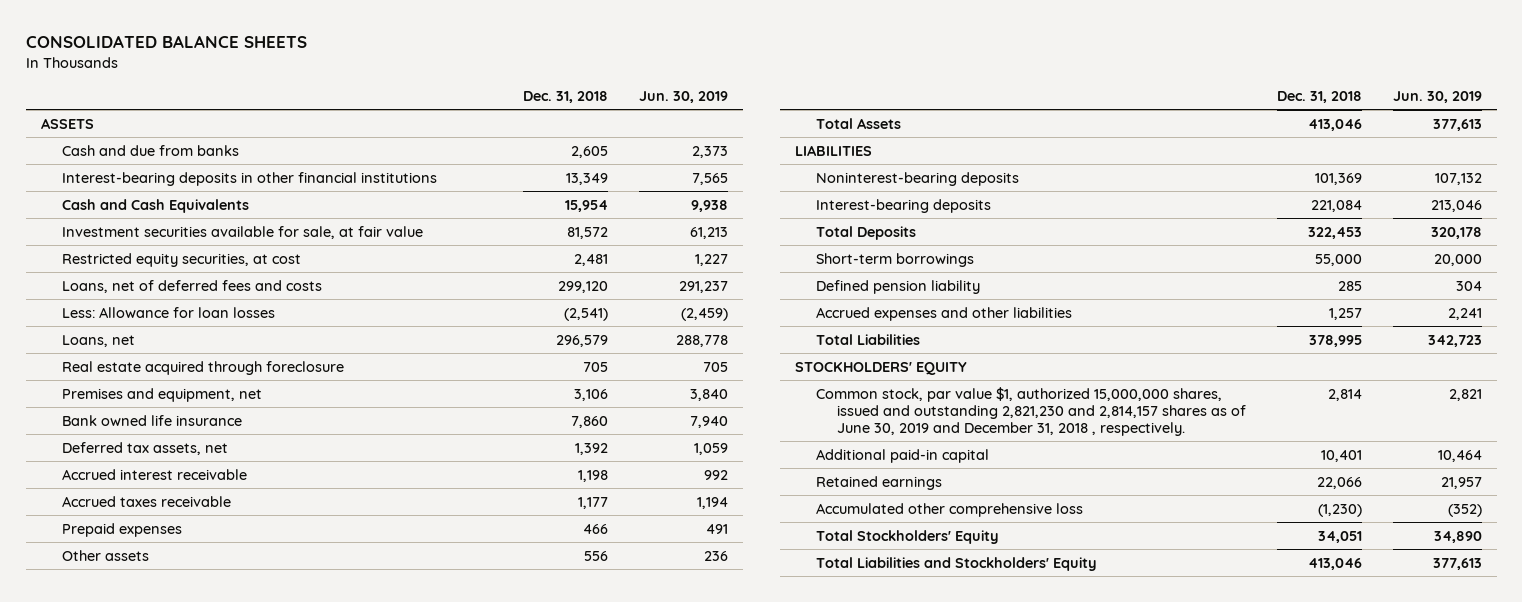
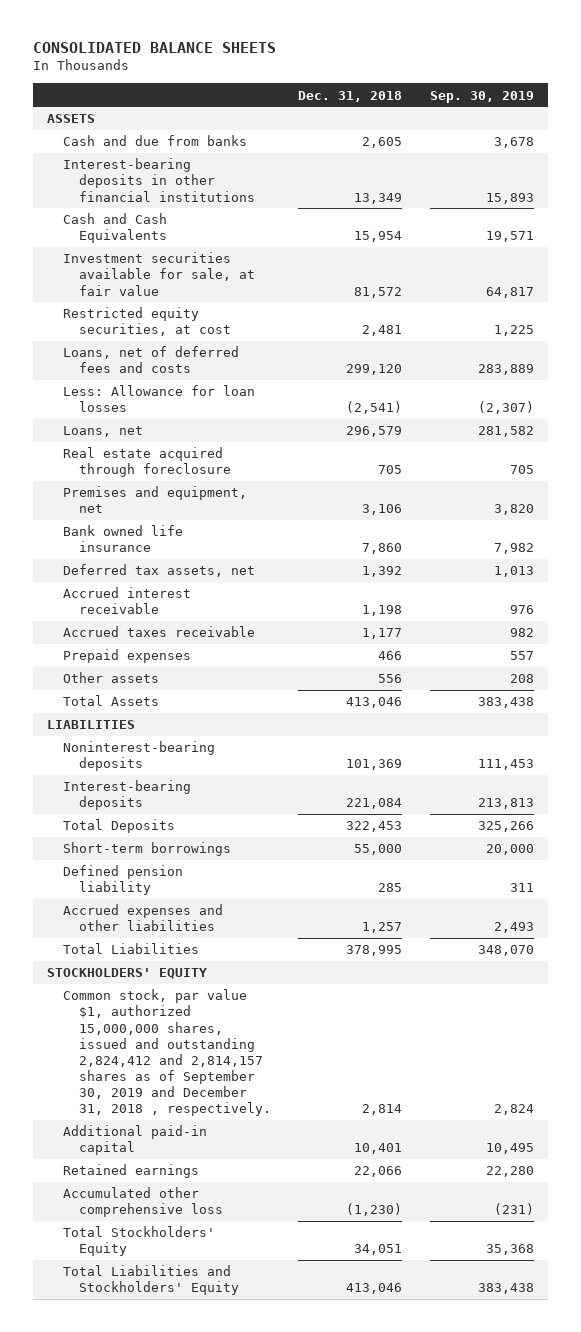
- | Dec. 31, 2018 | Jun. 30, 2019
+ | Dec. 31, 2018 | Sep. 30, 2019
- Common stock, par value $1, authorized 15,000,000 shares, issued and outstanding 2,821,230 and 2,814,157 shares as of June 30, 2019 and December 31, 2018 , respectively. | 2,814 | 2,821
+ Common stock, par value $1, authorized 15,000,000 shares, issued and outstanding 2,824,412 and 2,814,157 shares as of September 30, 2019 and December 31, 2018 , respectively. | 2,814 | 2,824

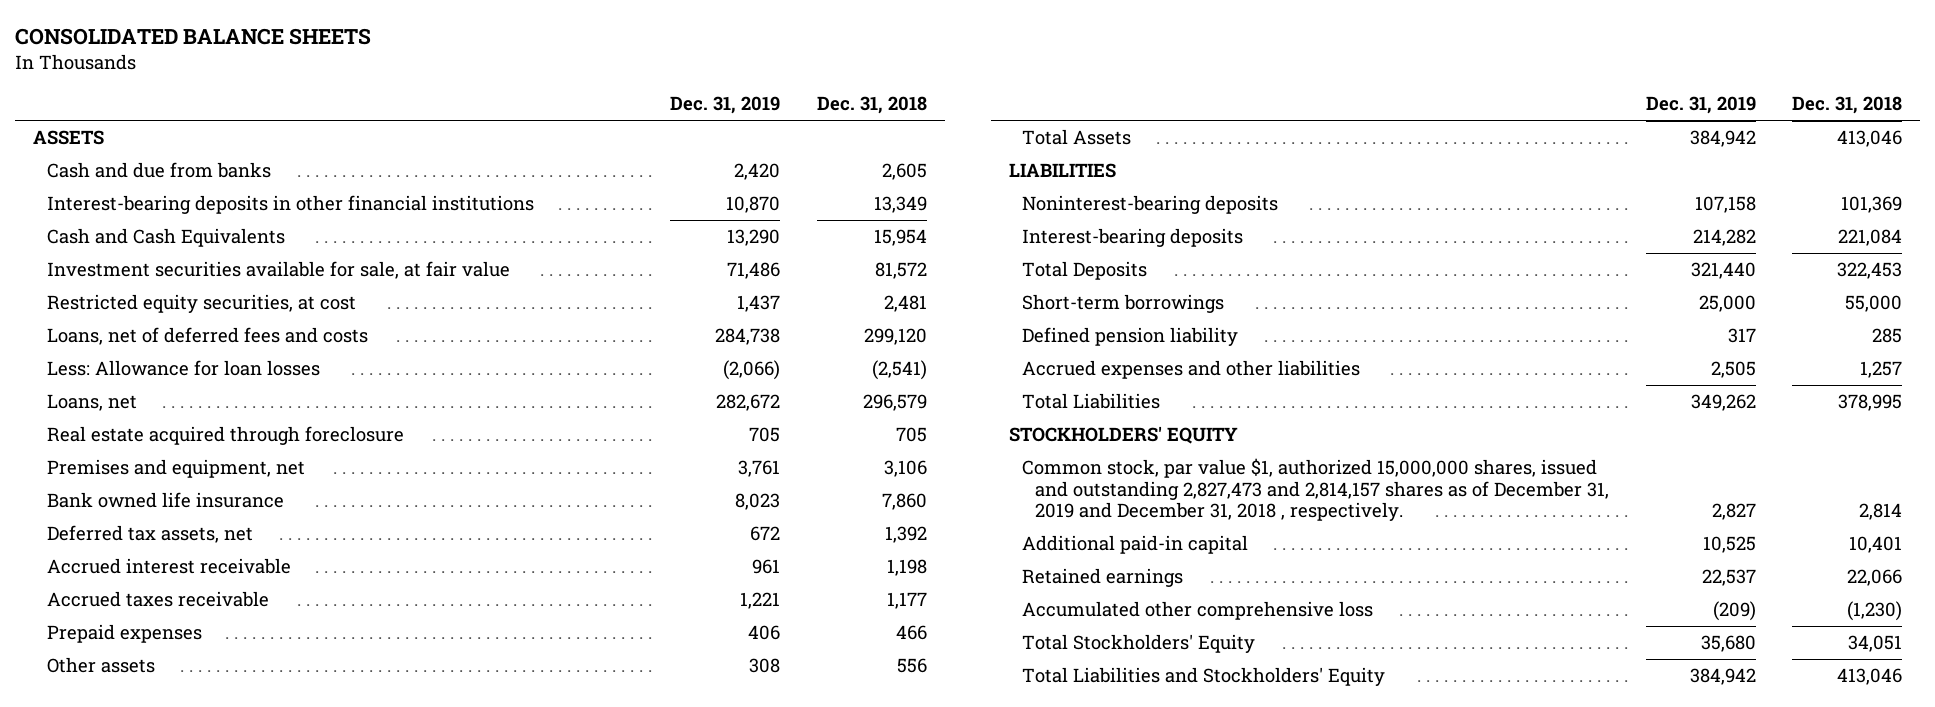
- | Dec. 31, 2018 | Sep. 30, 2019
+ | Dec. 31, 2019 | Dec. 31, 2018
- Common stock, par value $1, authorized 15,000,000 shares, issued and outstanding 2,824,412 and 2,814,157 shares as of September 30, 2019 and December 31, 2018 , respectively. | 2,814 | 2,824
+ Common stock, par value $1, authorized 15,000,000 shares, issued and outstanding 2,827,473 and 2,814,157 shares as of December 31, 2019 and December 31, 2018 , respectively. | 2,827 | 2,814

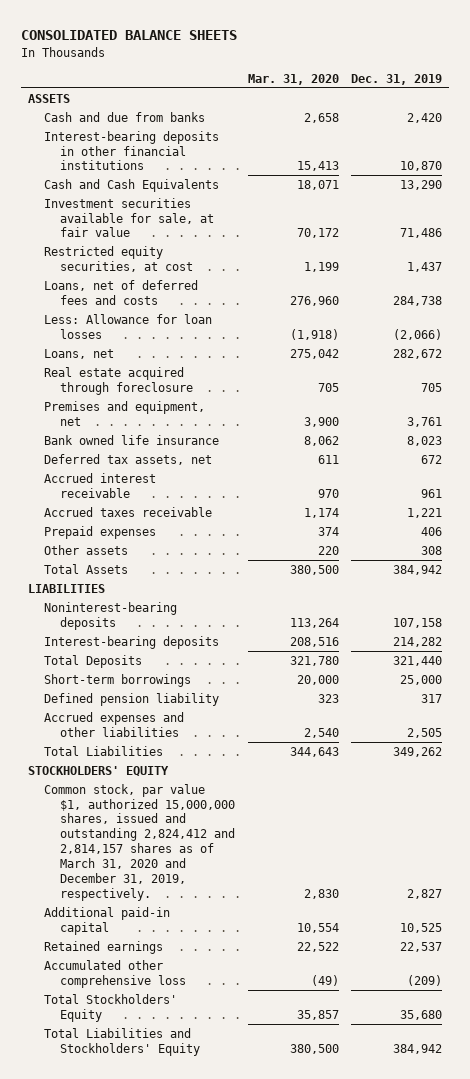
- | Dec. 31, 2019 | Dec. 31, 2018
+ | Mar. 31, 2020 | Dec. 31, 2019
- Common stock, par value $1, authorized 15,000,000 shares, issued and outstanding 2,827,473 and 2,814,157 shares as of December 31, 2019 and December 31, 2018 , respectively. | 2,827 | 2,814
+ Common stock, par value $1, authorized 15,000,000 shares, issued and outstanding 2,824,412 and 2,814,157 shares as of March 31, 2020 and December 31, 2019, respectively. | 2,830 | 2,827

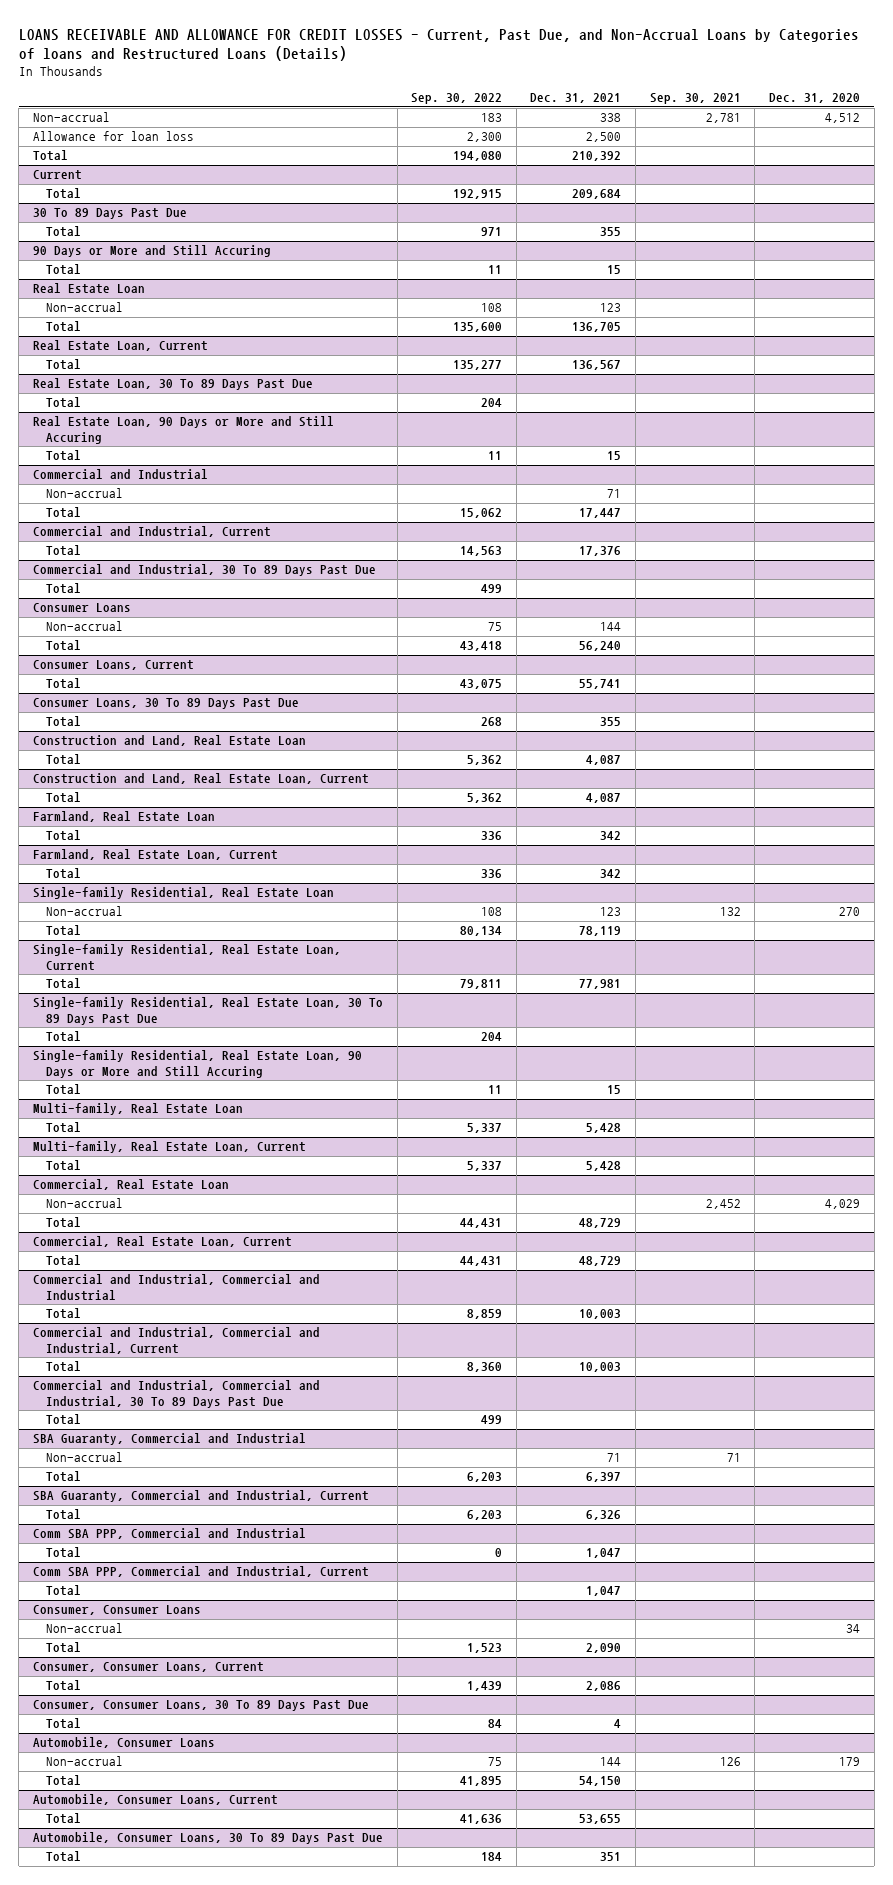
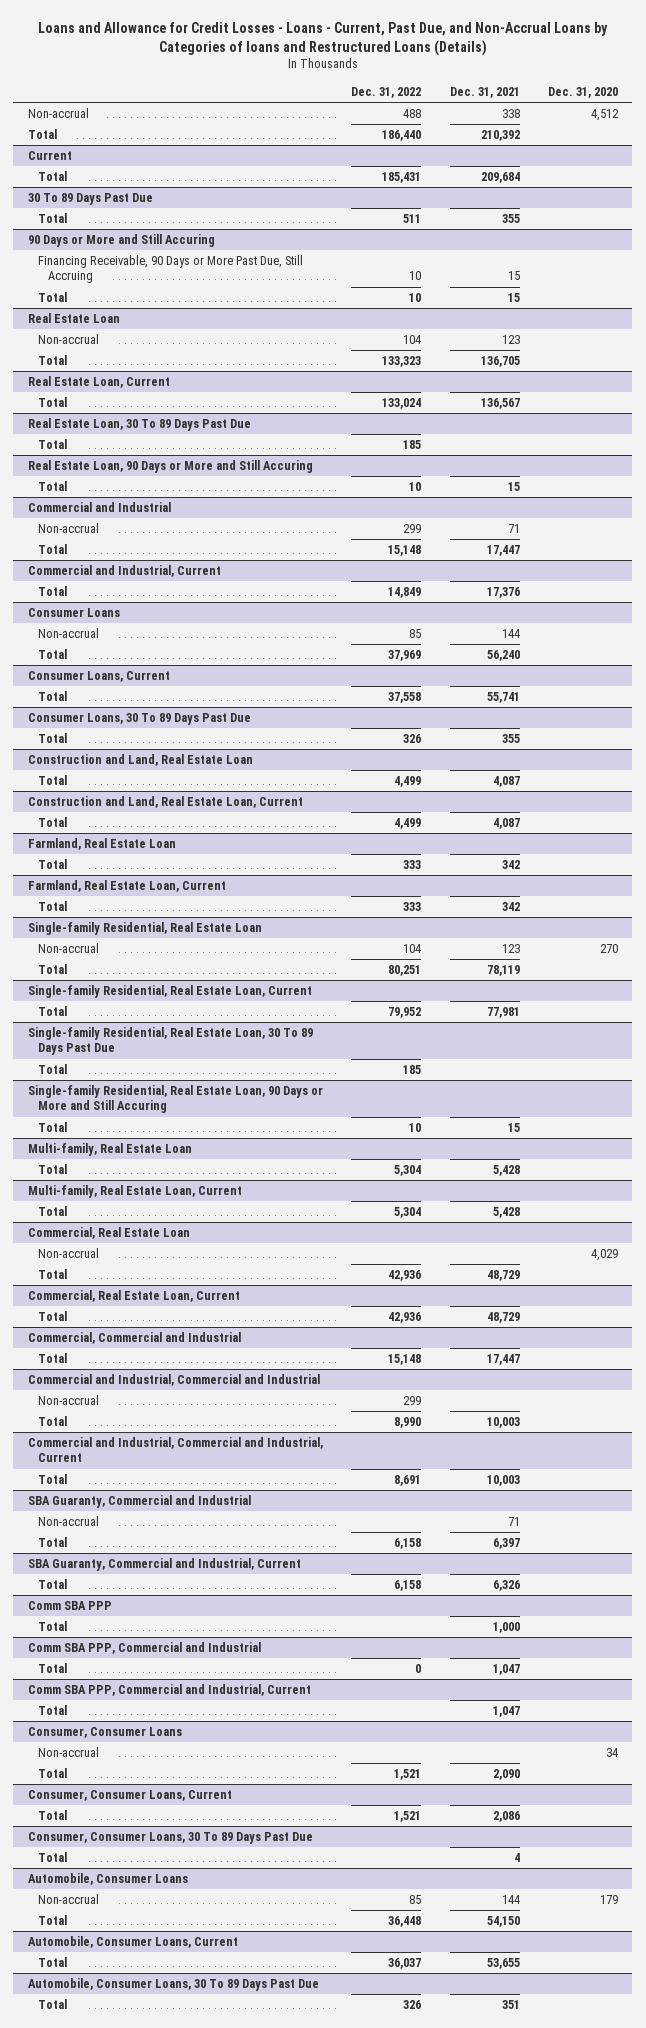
- LOANS RECEIVABLE AND ALLOWANCE FOR CREDIT LOSSES - Current, Past Due, and Non-Accrual Loans by Categories of loans and Restructured Loans (Details)
+ Loans and Allowance for Credit Losses - Loans - Current, Past Due, and Non-Accrual Loans by Categories of loans and Restructured Loans (Details)
- | Sep. 30, 2022 | Dec. 31, 2021 | Sep. 30, 2021 | Dec. 31, 2020
+ | Dec. 31, 2022 | Dec. 31, 2021 | Dec. 31, 2020
- Allowance for loan loss | 2,300 | 2,500 | |
@ 90 Days or More and Still Accuring
+ Financing Receivable, 90 Days or More Past Due, Still Accruing | 10 | 15 |
- Commercial and Industrial, 30 To 89 Days Past Due
- Total | 499 | | |
+ Commercial, Commercial and Industrial
+ Total | 15,148 | 17,447 |
@ Commercial and Industrial, Commercial and Industrial
+ Non-accrual | 299 | |
- Commercial and Industrial, Commercial and Industrial, 30 To 89 Days Past Due
- Total | 499 | | |
+ Comm SBA PPP
+ Total | | 1,000 |

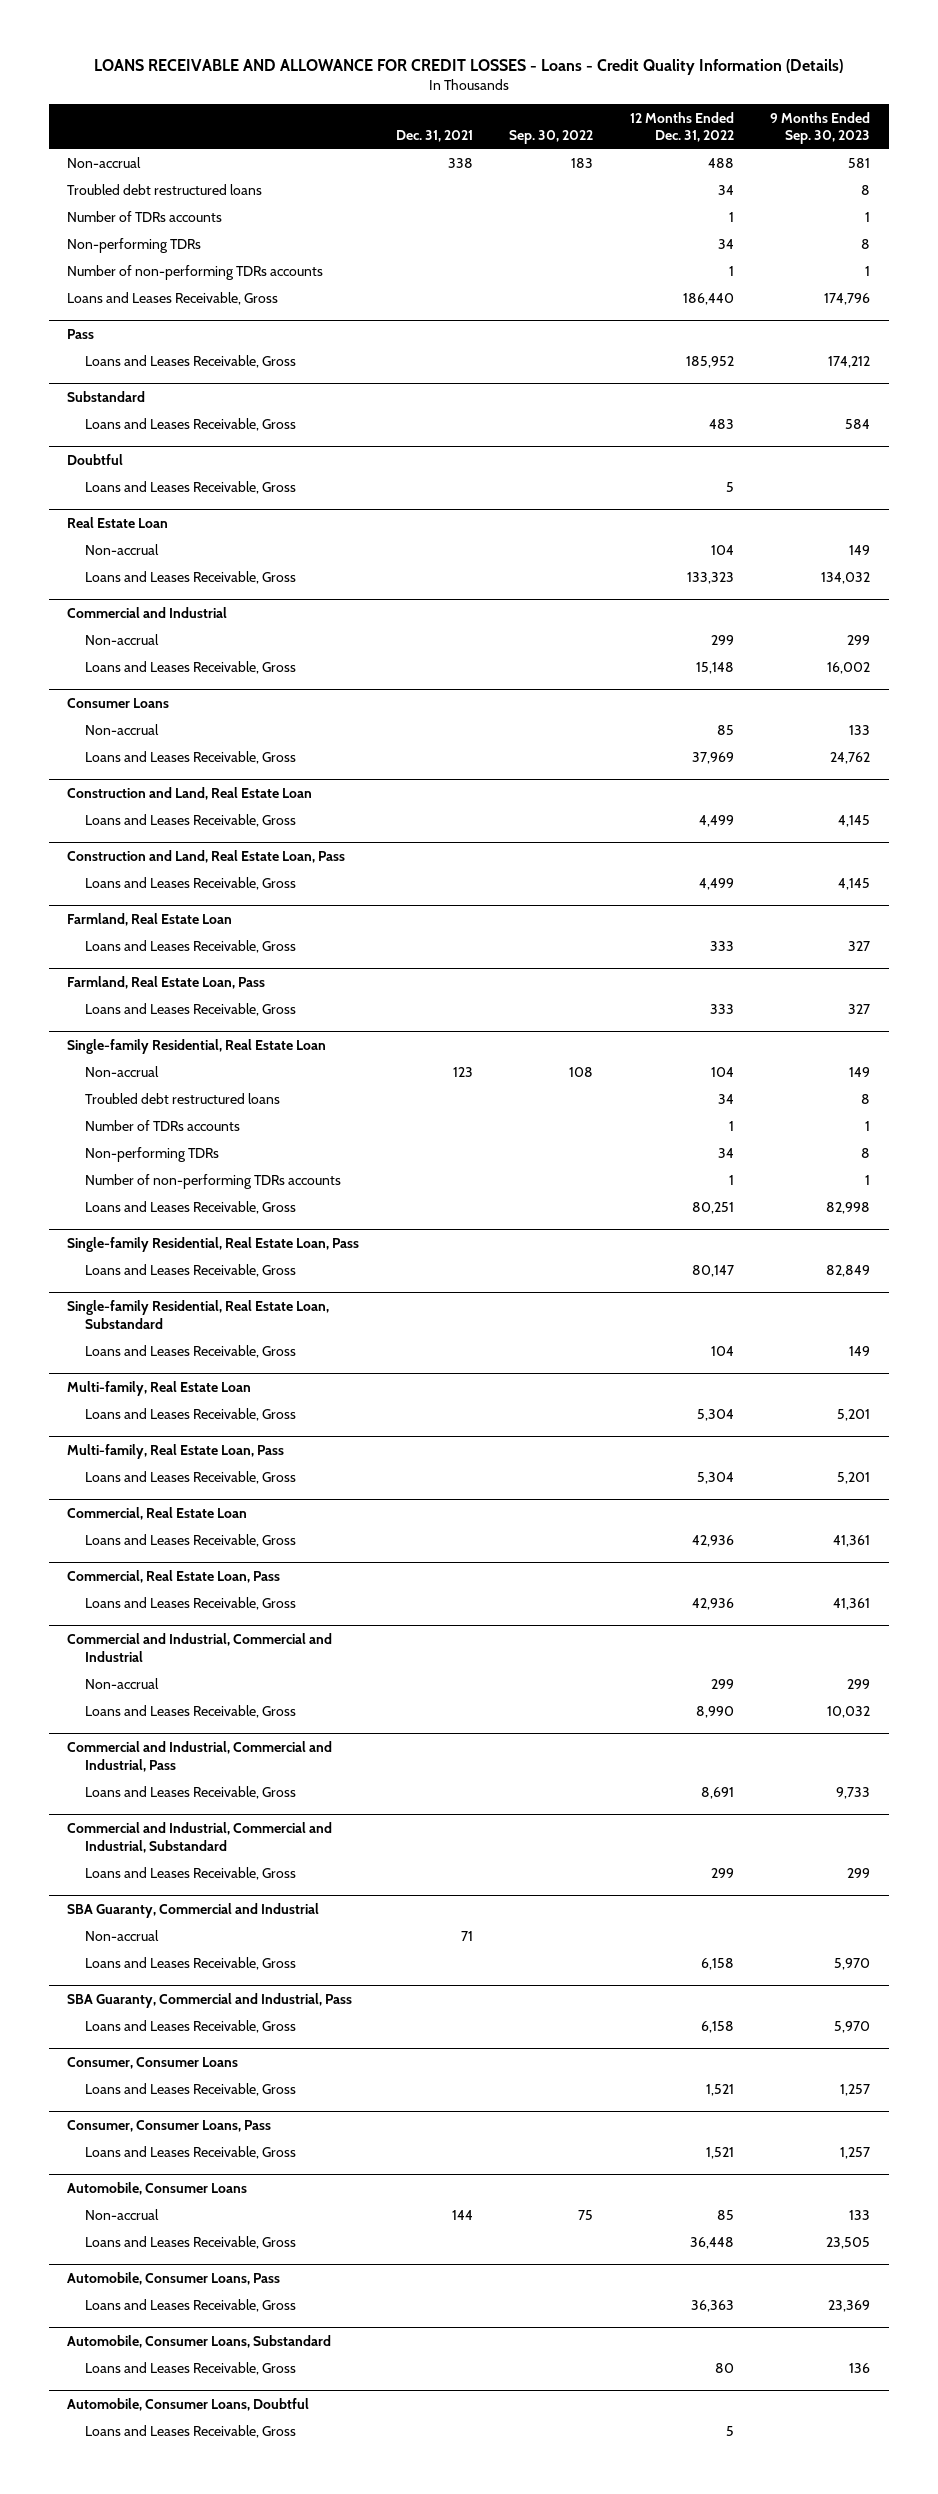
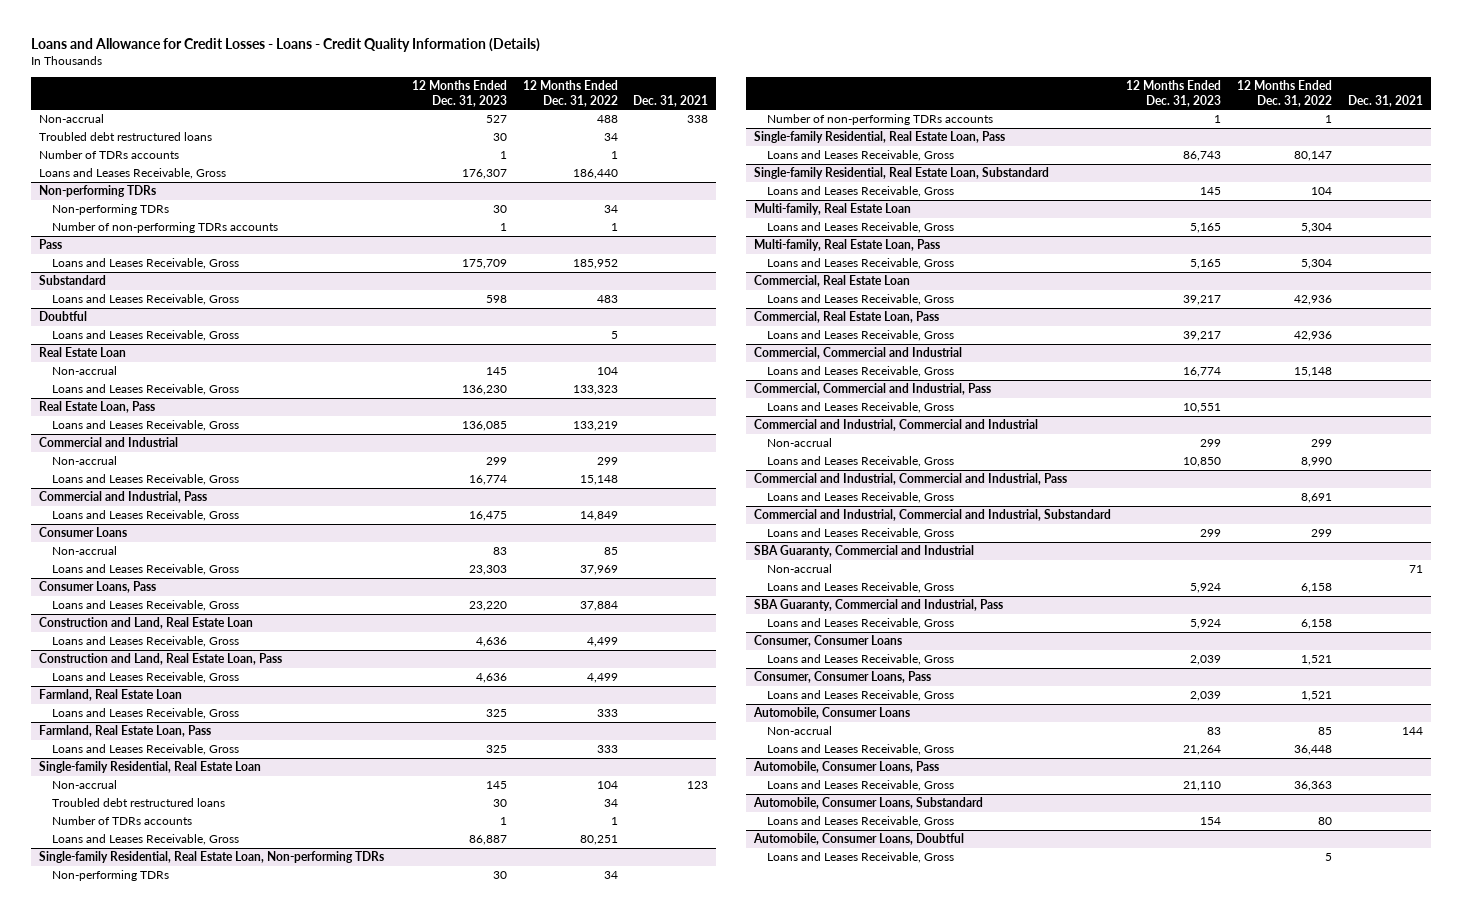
- LOANS RECEIVABLE AND ALLOWANCE FOR CREDIT LOSSES - Loans - Credit Quality Information (Details)
+ Loans and Allowance for Credit Losses - Loans - Credit Quality Information (Details)
- | Dec. 31, 2021 | Sep. 30, 2022 | 12 Months Ended Dec. 31, 2022 | 9 Months Ended Sep. 30, 2023
+ | 12 Months Ended Dec. 31, 2023 | 12 Months Ended Dec. 31, 2022 | Dec. 31, 2021
moved up: Loans and Leases Receivable, Gross | 176,307 | 186,440 |
+ Non-performing TDRs
+ Real Estate Loan, Pass
+ Loans and Leases Receivable, Gross | 136,085 | 133,219 |
+ Commercial and Industrial, Pass
+ Loans and Leases Receivable, Gross | 16,475 | 14,849 |
+ Consumer Loans, Pass
+ Loans and Leases Receivable, Gross | 23,220 | 37,884 |
@ Single-family Residential, Real Estate Loan
moved up: Loans and Leases Receivable, Gross | 86,887 | 80,251 |
+ Single-family Residential, Real Estate Loan, Non-performing TDRs
+ Commercial, Commercial and Industrial
+ Loans and Leases Receivable, Gross | 16,774 | 15,148 |
+ Commercial, Commercial and Industrial, Pass
+ Loans and Leases Receivable, Gross | 10,551 | |

